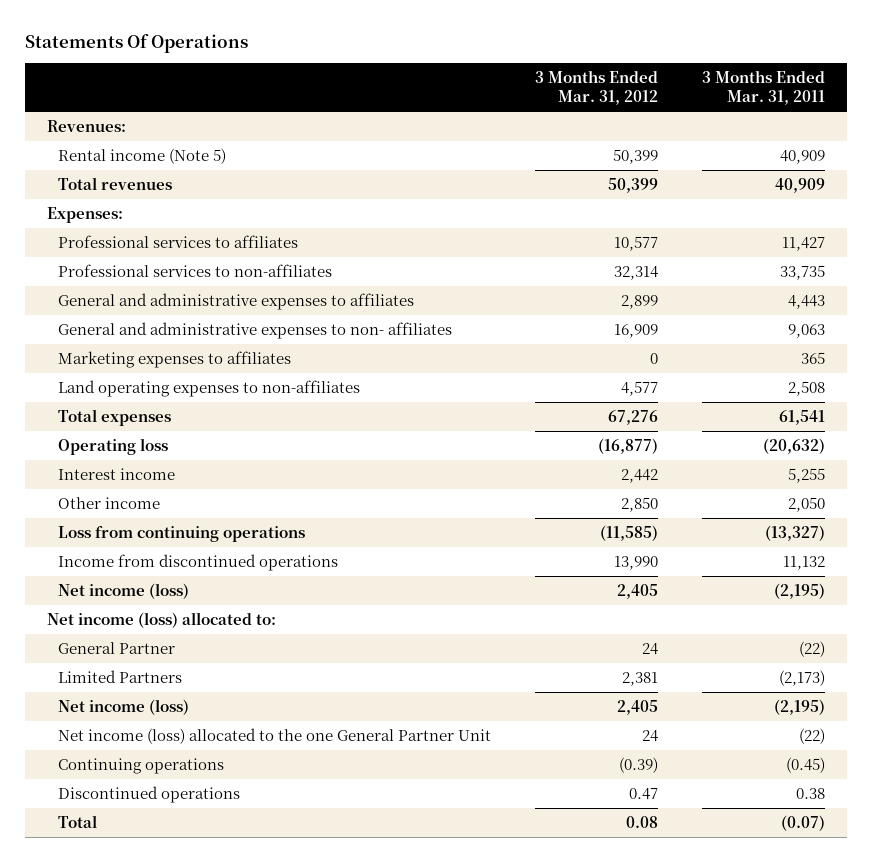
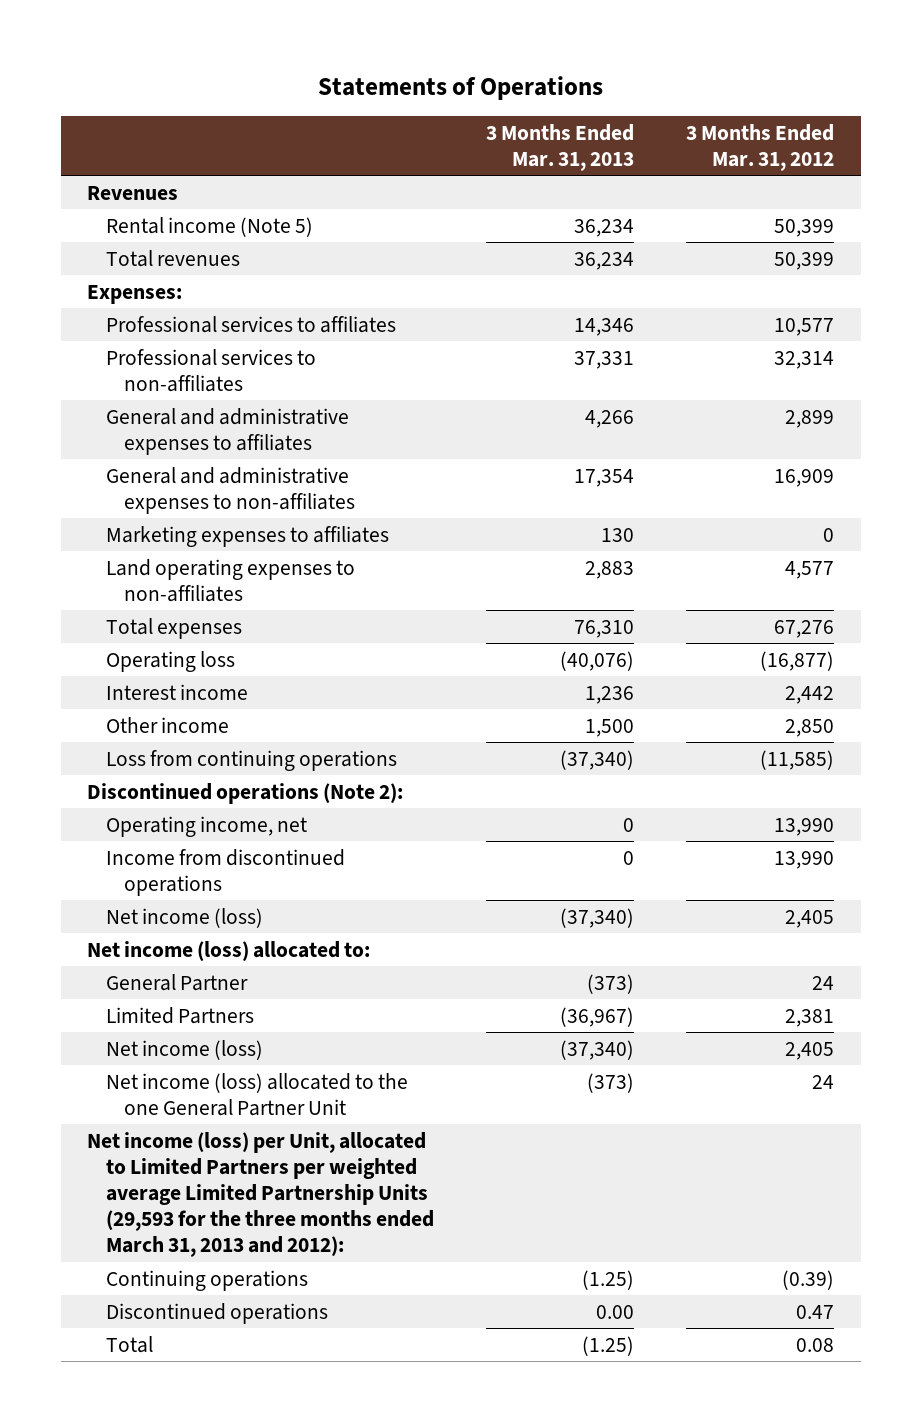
- Statements Of Operations
+ Statements of Operations
- | 3 Months Ended Mar. 31, 2012 | 3 Months Ended Mar. 31, 2011
+ | 3 Months Ended Mar. 31, 2013 | 3 Months Ended Mar. 31, 2012
- Revenues:
+ Revenues
- General and administrative expenses to non- affiliates | 16,909 | 9,063
+ General and administrative expenses to non-affiliates | 17,354 | 16,909
+ Discontinued operations (Note 2):
+ Operating income, net | 0 | 13,990
+ Net income (loss) per Unit, allocated to Limited Partners per weighted average Limited Partnership Units (29,593 for the three months ended March 31, 2013 and 2012):

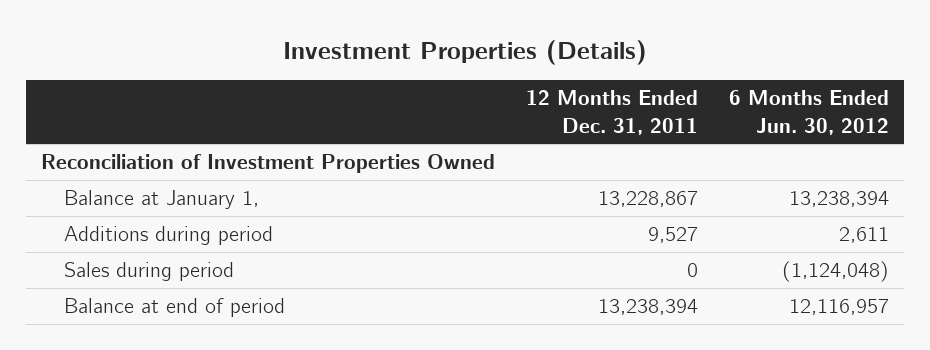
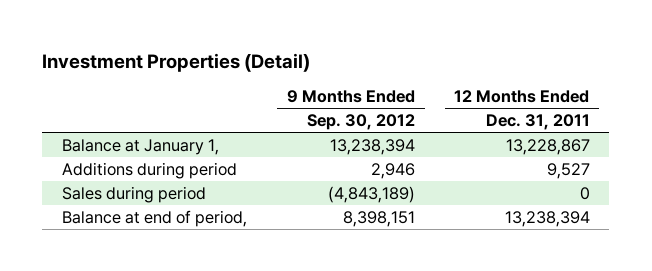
- Investment Properties (Details)
+ Investment Properties (Detail)
- | 12 Months Ended Dec. 31, 2011 | 6 Months Ended Jun. 30, 2012
+ | 9 Months Ended Sep. 30, 2012 | 12 Months Ended Dec. 31, 2011
- Reconciliation of Investment Properties Owned
- Balance at end of period | 13,238,394 | 12,116,957
+ Balance at end of period, | 8,398,151 | 13,238,394

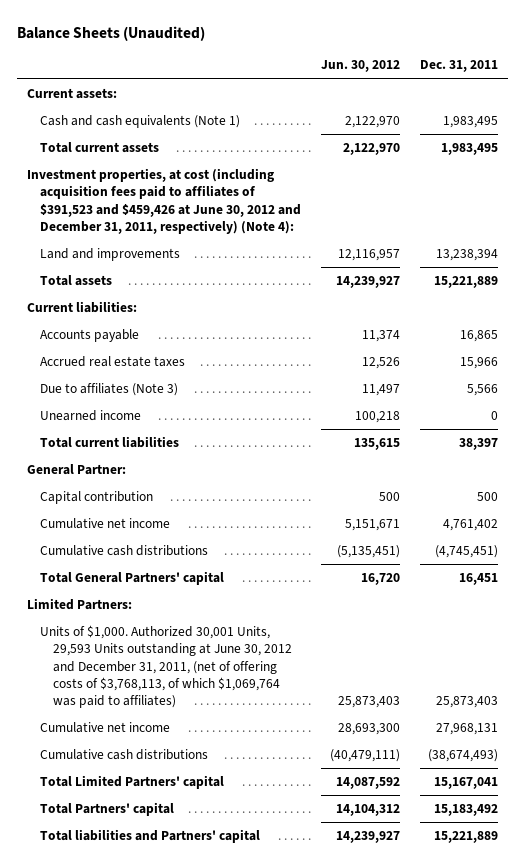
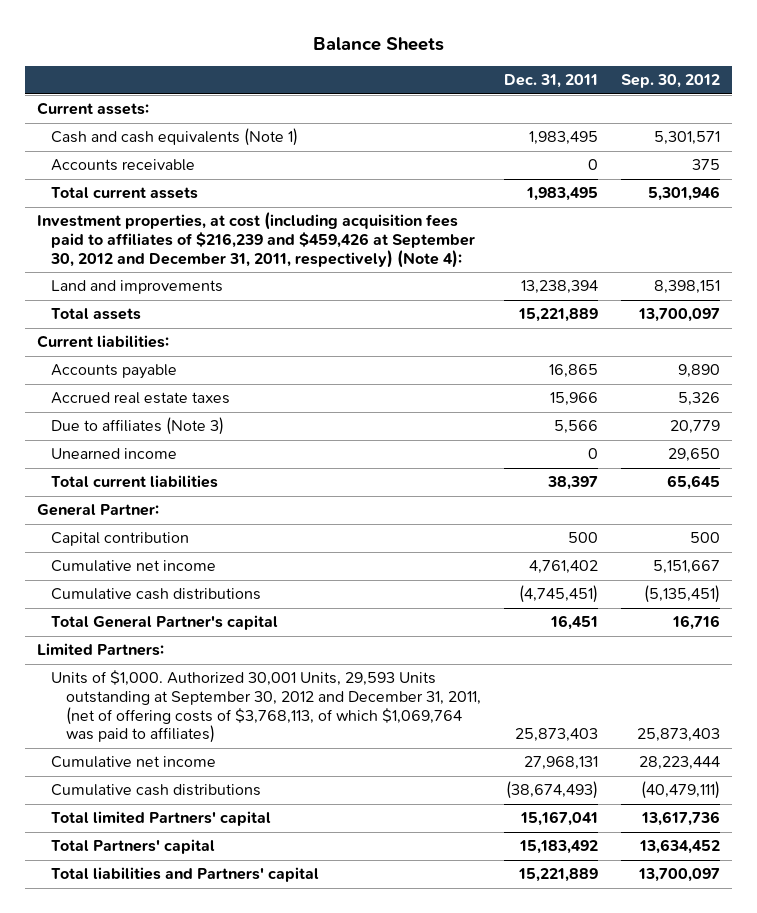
- Balance Sheets (Unaudited)
+ Balance Sheets
- | Jun. 30, 2012 | Dec. 31, 2011
+ | Dec. 31, 2011 | Sep. 30, 2012
+ Accounts receivable | 0 | 375
- Investment properties, at cost (including acquisition fees paid to affiliates of $391,523 and $459,426 at June 30, 2012 and December 31, 2011, respectively) (Note 4):
+ Investment properties, at cost (including acquisition fees paid to affiliates of $216,239 and $459,426 at September 30, 2012 and December 31, 2011, respectively) (Note 4):
- Total General Partners' capital | 16,720 | 16,451
+ Total General Partner's capital | 16,451 | 16,716
- Units of $1,000. Authorized 30,001 Units, 29,593 Units outstanding at June 30, 2012 and December 31, 2011, (net of offering costs of $3,768,113, of which $1,069,764 was paid to affiliates) | 25,873,403 | 25,873,403
+ Units of $1,000. Authorized 30,001 Units, 29,593 Units outstanding at September 30, 2012 and December 31, 2011, (net of offering costs of $3,768,113, of which $1,069,764 was paid to affiliates) | 25,873,403 | 25,873,403
- Total Limited Partners' capital | 14,087,592 | 15,167,041
+ Total limited Partners' capital | 15,167,041 | 13,617,736

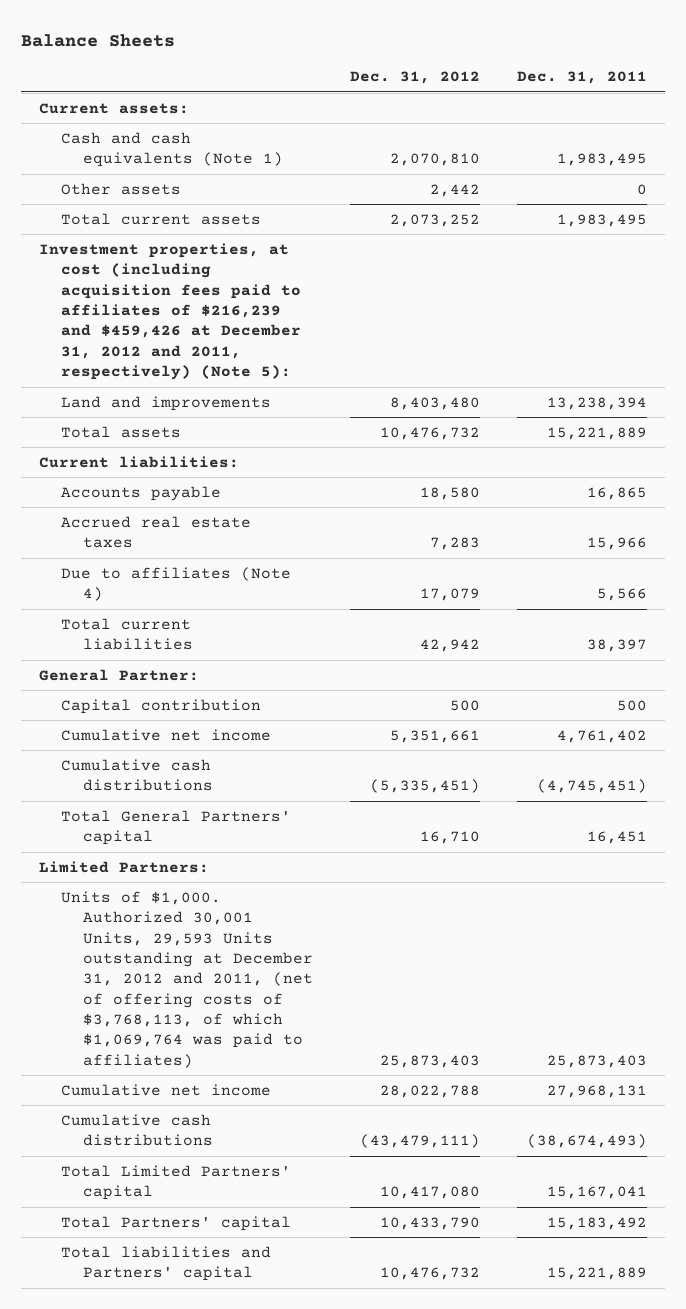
- | Dec. 31, 2011 | Sep. 30, 2012
+ | Dec. 31, 2012 | Dec. 31, 2011
- Accounts receivable | 0 | 375
+ Other assets | 2,442 | 0
- Investment properties, at cost (including acquisition fees paid to affiliates of $216,239 and $459,426 at September 30, 2012 and December 31, 2011, respectively) (Note 4):
+ Investment properties, at cost (including acquisition fees paid to affiliates of $216,239 and $459,426 at December 31, 2012 and 2011, respectively) (Note 5):
- Due to affiliates (Note 3) | 5,566 | 20,779
- Unearned income | 0 | 29,650
+ Due to affiliates (Note 4) | 17,079 | 5,566
- Total General Partner's capital | 16,451 | 16,716
+ Total General Partners' capital | 16,710 | 16,451
- Units of $1,000. Authorized 30,001 Units, 29,593 Units outstanding at September 30, 2012 and December 31, 2011, (net of offering costs of $3,768,113, of which $1,069,764 was paid to affiliates) | 25,873,403 | 25,873,403
+ Units of $1,000. Authorized 30,001 Units, 29,593 Units outstanding at December 31, 2012 and 2011, (net of offering costs of $3,768,113, of which $1,069,764 was paid to affiliates) | 25,873,403 | 25,873,403
- Total limited Partners' capital | 15,167,041 | 13,617,736
+ Total Limited Partners' capital | 10,417,080 | 15,167,041

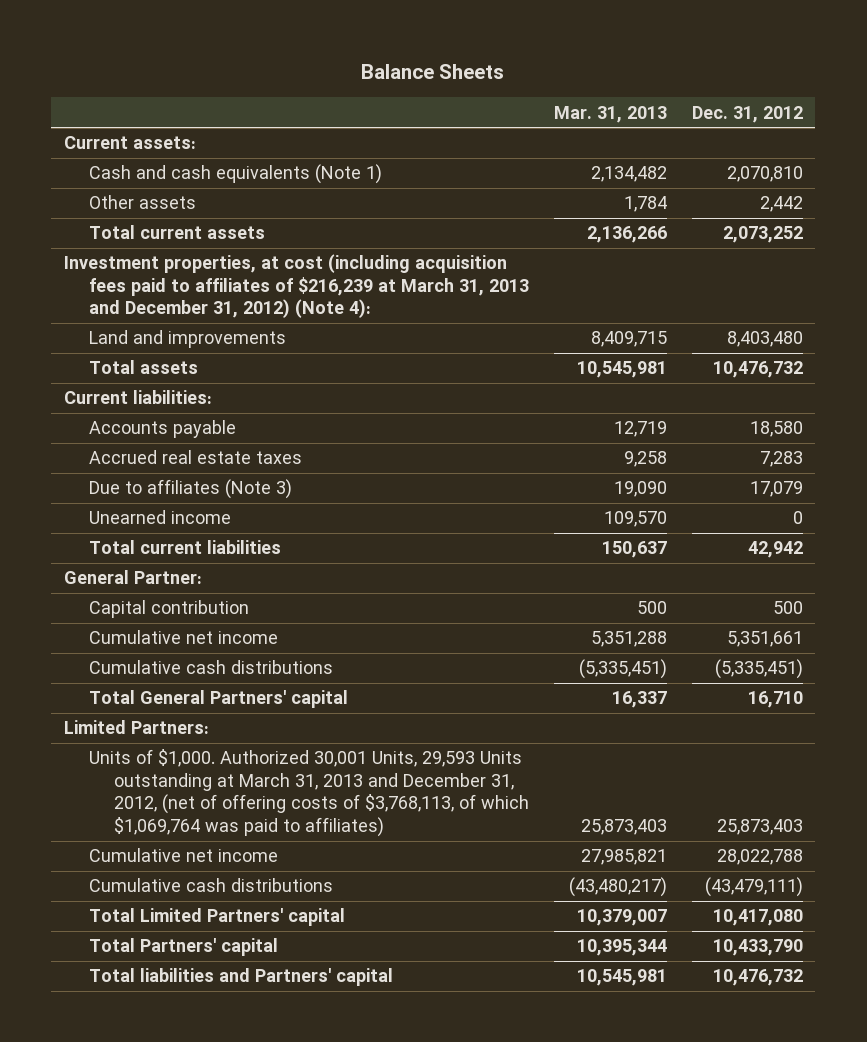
- | Dec. 31, 2012 | Dec. 31, 2011
+ | Mar. 31, 2013 | Dec. 31, 2012
- Investment properties, at cost (including acquisition fees paid to affiliates of $216,239 and $459,426 at December 31, 2012 and 2011, respectively) (Note 5):
+ Investment properties, at cost (including acquisition fees paid to affiliates of $216,239 at March 31, 2013 and December 31, 2012) (Note 4):
- Due to affiliates (Note 4) | 17,079 | 5,566
+ Due to affiliates (Note 3) | 19,090 | 17,079
+ Unearned income | 109,570 | 0
- Units of $1,000. Authorized 30,001 Units, 29,593 Units outstanding at December 31, 2012 and 2011, (net of offering costs of $3,768,113, of which $1,069,764 was paid to affiliates) | 25,873,403 | 25,873,403
+ Units of $1,000. Authorized 30,001 Units, 29,593 Units outstanding at March 31, 2013 and December 31, 2012, (net of offering costs of $3,768,113, of which $1,069,764 was paid to affiliates) | 25,873,403 | 25,873,403

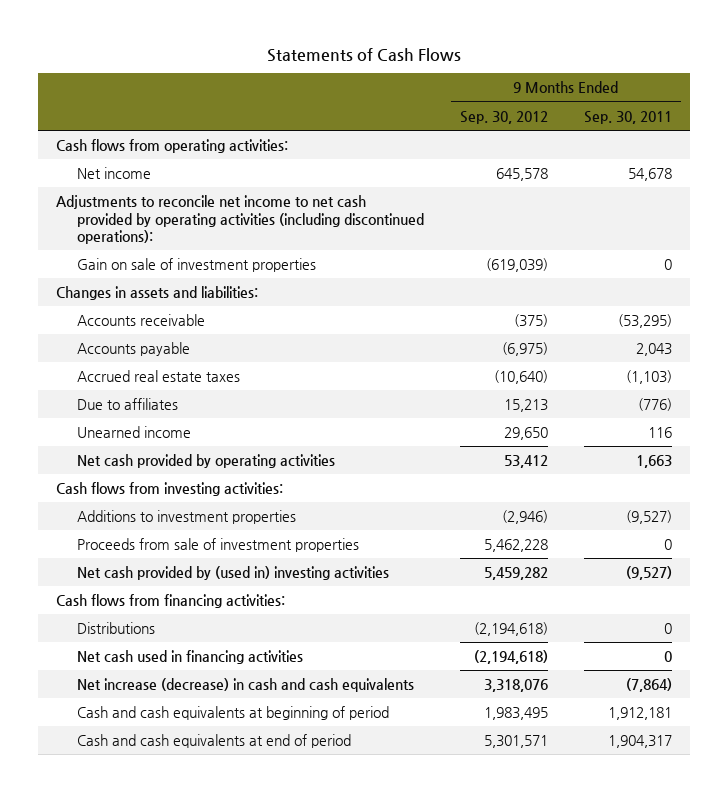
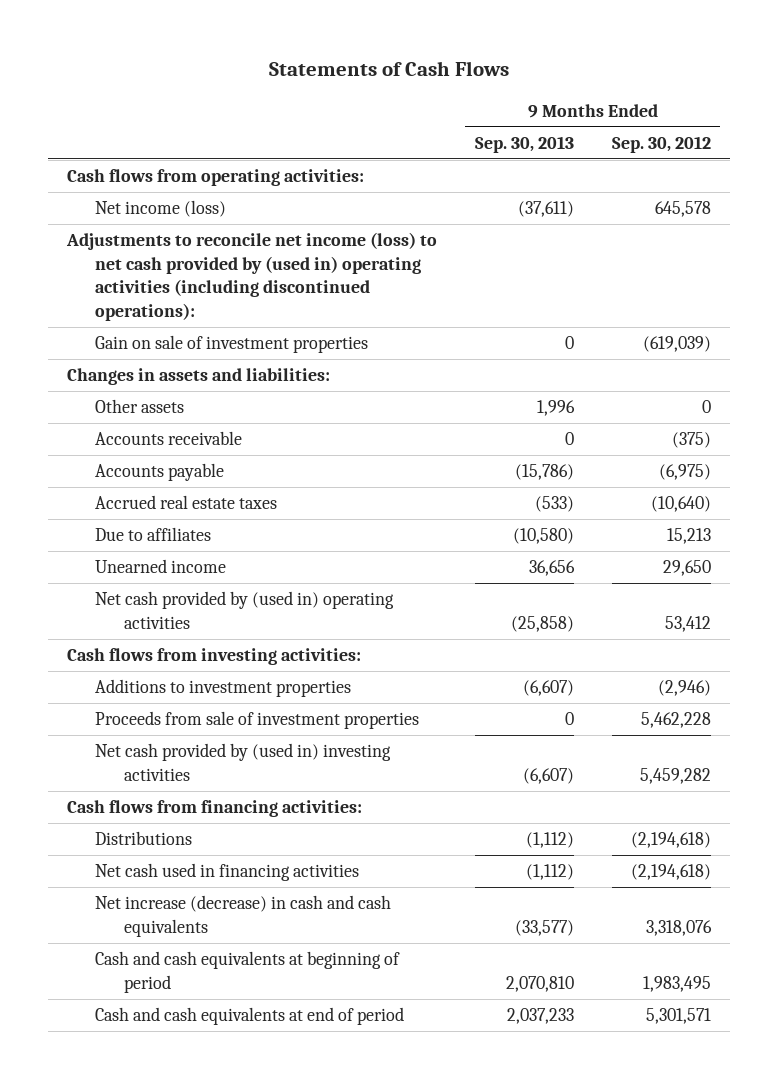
- | 9 Months Ended Sep. 30, 2012 | 9 Months Ended Sep. 30, 2011
+ | 9 Months Ended Sep. 30, 2013 | 9 Months Ended Sep. 30, 2012
- Net income | 645,578 | 54,678
- Adjustments to reconcile net income to net cash provided by operating activities (including discontinued operations):
+ Net income (loss) | (37,611) | 645,578
+ Adjustments to reconcile net income (loss) to net cash provided by (used in) operating activities (including discontinued operations):
+ Other assets | 1,996 | 0
- Net cash provided by operating activities | 53,412 | 1,663
+ Net cash provided by (used in) operating activities | (25,858) | 53,412

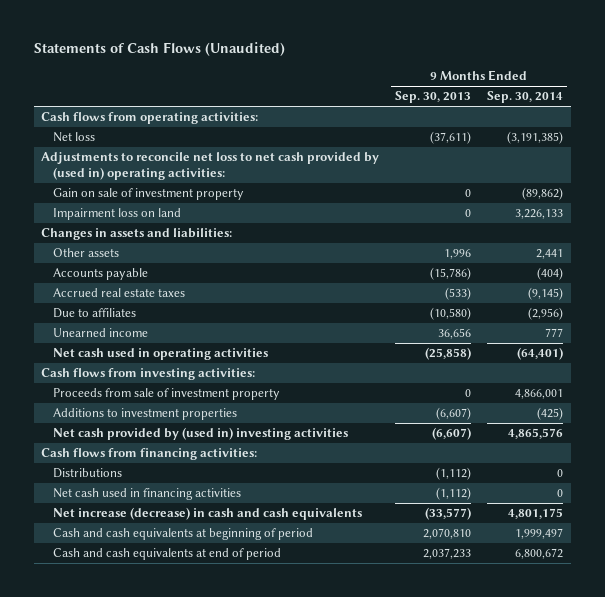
- Statements of Cash Flows
+ Statements of Cash Flows (Unaudited)
- | 9 Months Ended Sep. 30, 2013 | 9 Months Ended Sep. 30, 2012
+ | 9 Months Ended Sep. 30, 2013 | 9 Months Ended Sep. 30, 2014
- Net income (loss) | (37,611) | 645,578
- Adjustments to reconcile net income (loss) to net cash provided by (used in) operating activities (including discontinued operations):
- Gain on sale of investment properties | 0 | (619,039)
+ Net loss | (37,611) | (3,191,385)
+ Adjustments to reconcile net loss to net cash provided by (used in) operating activities:
+ Gain on sale of investment property | 0 | (89,862)
+ Impairment loss on land | 0 | 3,226,133
- Accounts receivable | 0 | (375)
- Net cash provided by (used in) operating activities | (25,858) | 53,412
+ Net cash used in operating activities | (25,858) | (64,401)
+ Proceeds from sale of investment property | 0 | 4,866,001
- Proceeds from sale of investment properties | 0 | 5,462,228

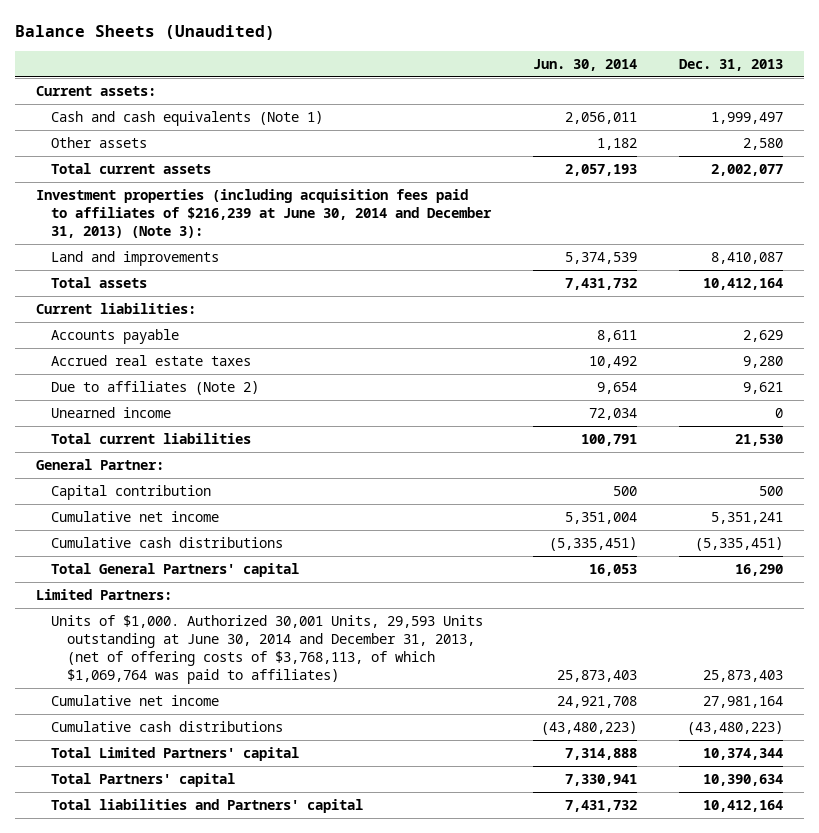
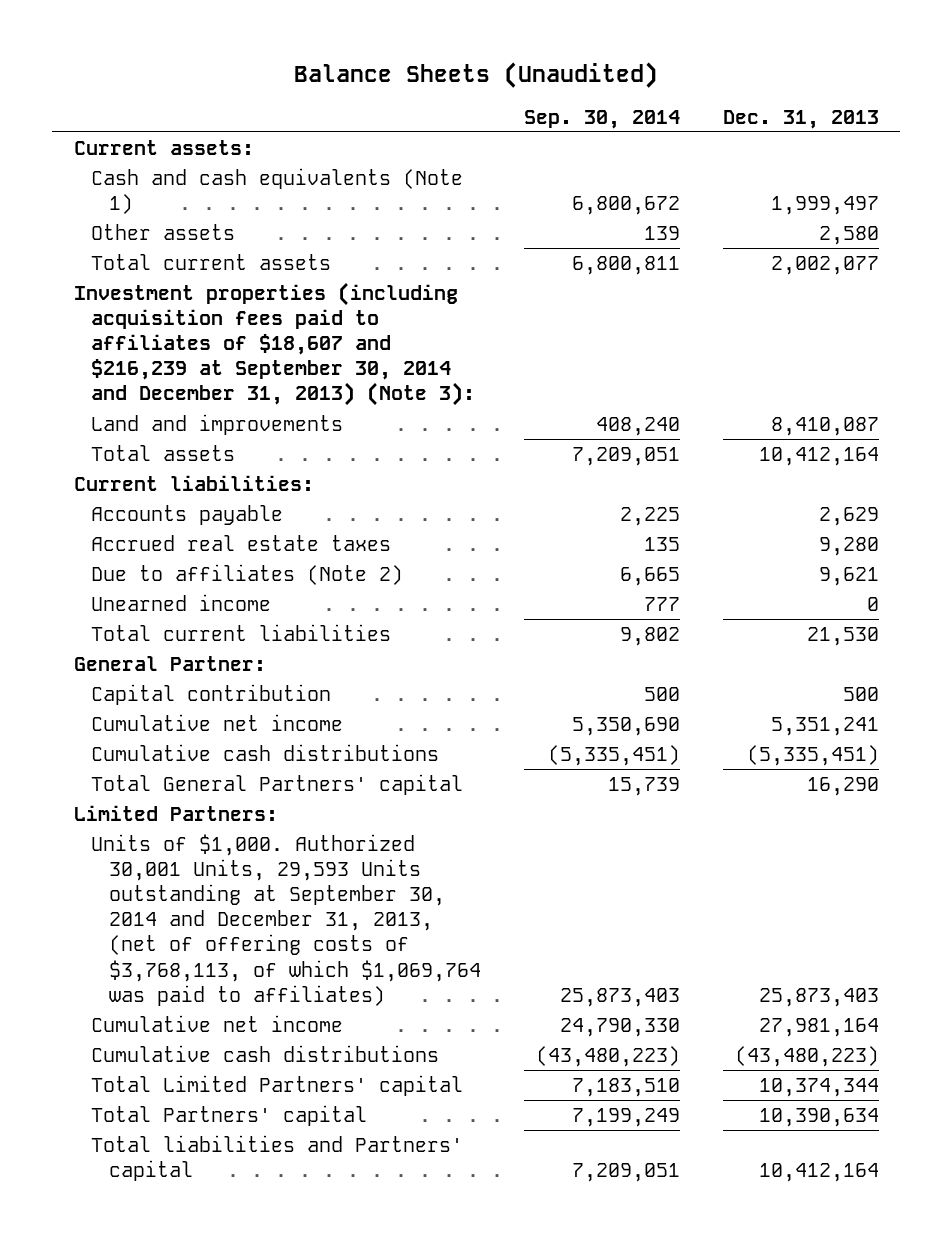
- | Jun. 30, 2014 | Dec. 31, 2013
+ | Sep. 30, 2014 | Dec. 31, 2013
- Investment properties (including acquisition fees paid to affiliates of $216,239 at June 30, 2014 and December 31, 2013) (Note 3):
+ Investment properties (including acquisition fees paid to affiliates of $18,607 and $216,239 at September 30, 2014 and December 31, 2013) (Note 3):
- Units of $1,000. Authorized 30,001 Units, 29,593 Units outstanding at June 30, 2014 and December 31, 2013, (net of offering costs of $3,768,113, of which $1,069,764 was paid to affiliates) | 25,873,403 | 25,873,403
+ Units of $1,000. Authorized 30,001 Units, 29,593 Units outstanding at September 30, 2014 and December 31, 2013, (net of offering costs of $3,768,113, of which $1,069,764 was paid to affiliates) | 25,873,403 | 25,873,403

